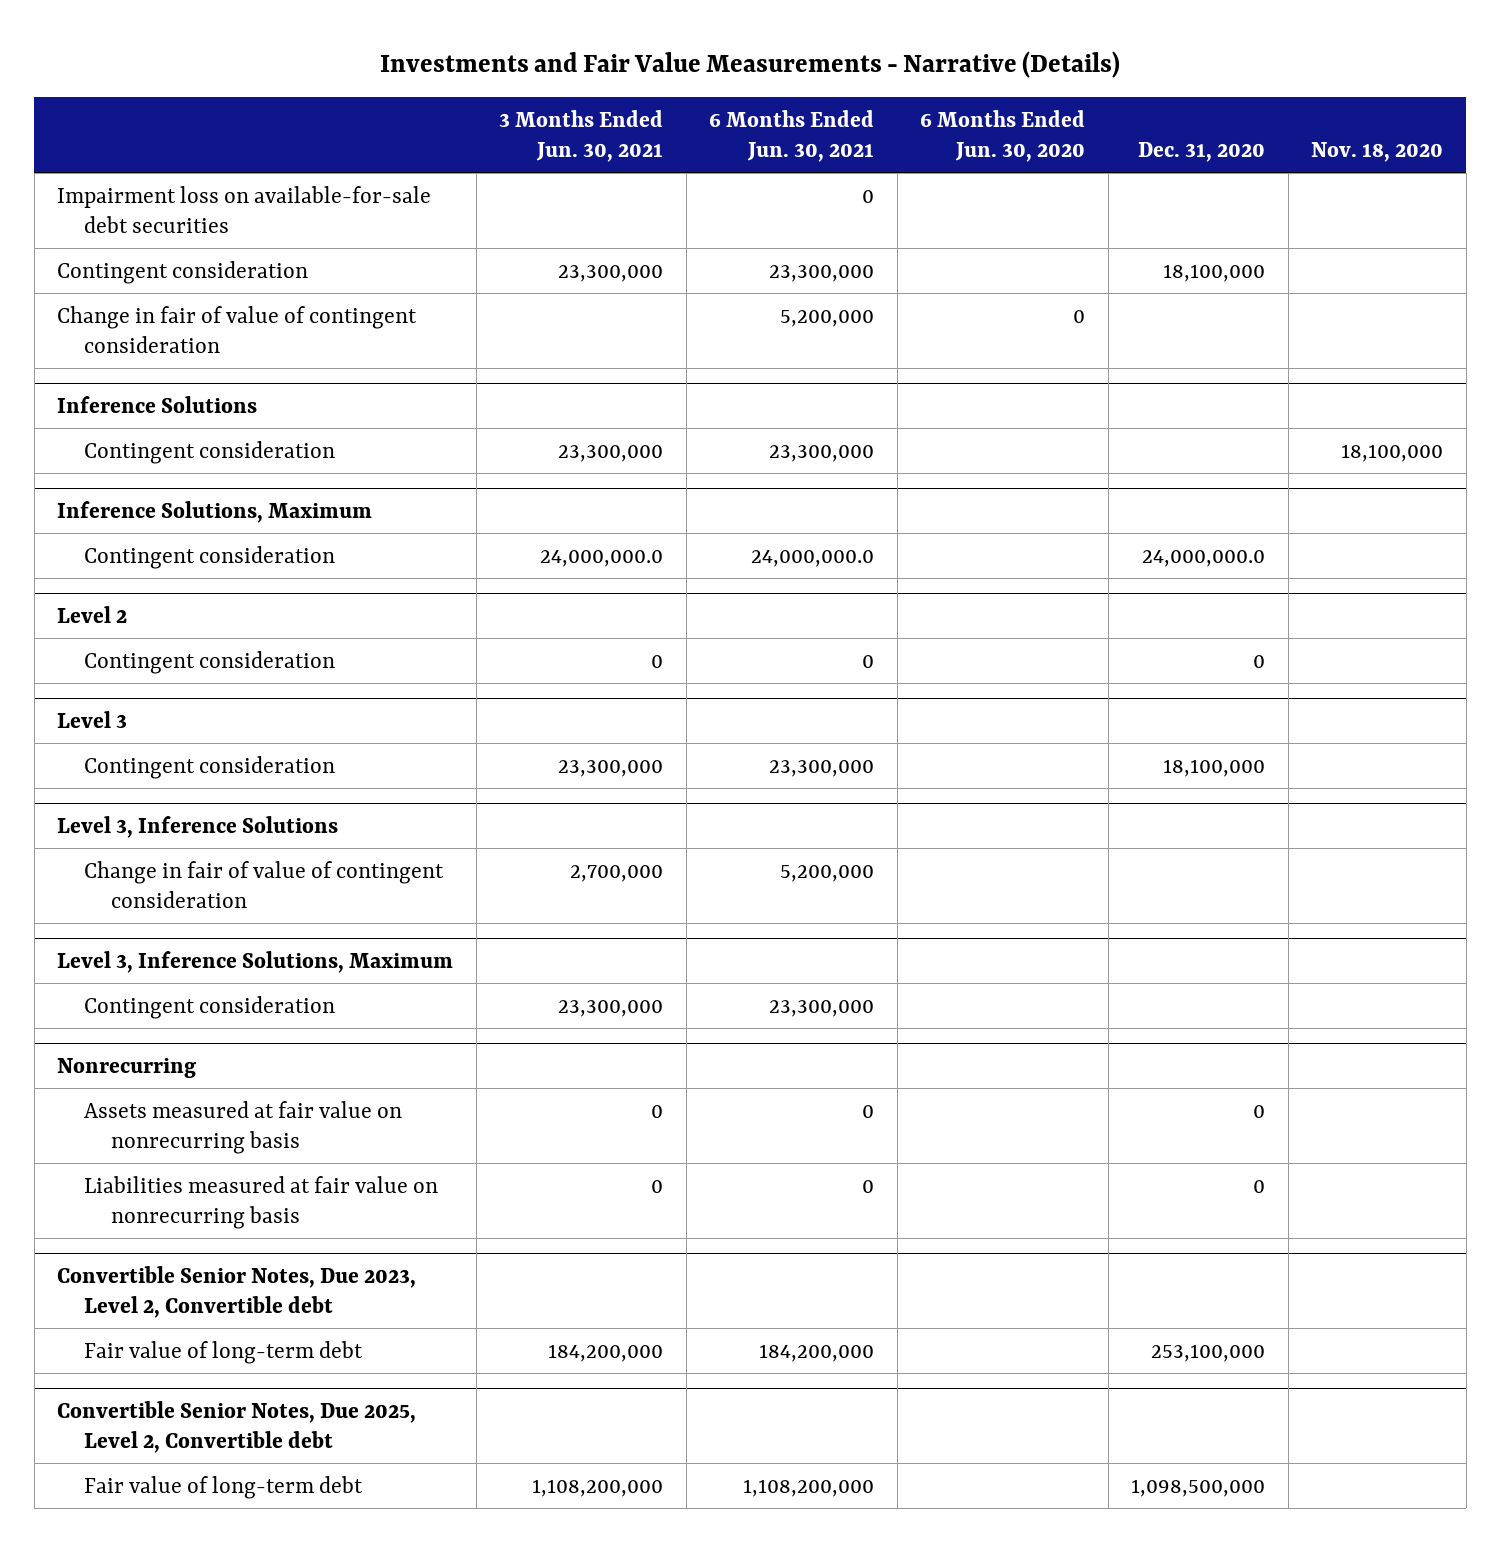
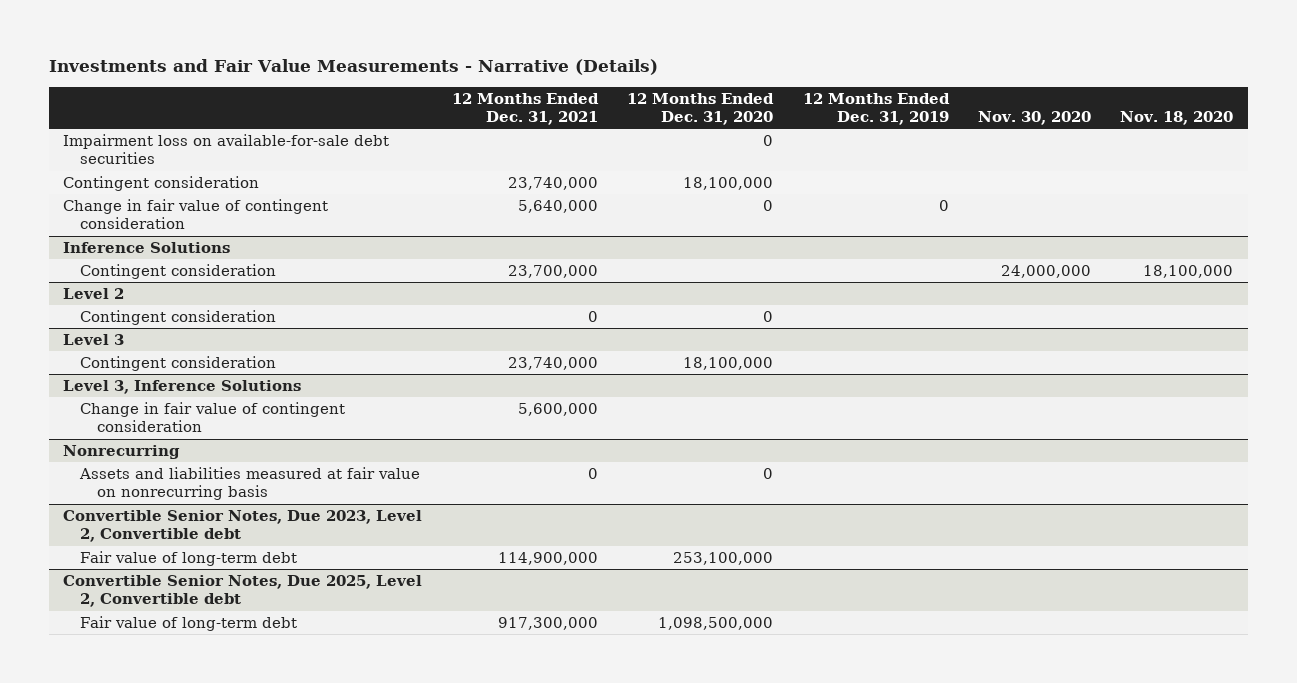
- | 3 Months Ended Jun. 30, 2021 | 6 Months Ended Jun. 30, 2021 | 6 Months Ended Jun. 30, 2020 | Dec. 31, 2020 | Nov. 18, 2020
+ | 12 Months Ended Dec. 31, 2021 | 12 Months Ended Dec. 31, 2020 | 12 Months Ended Dec. 31, 2019 | Nov. 30, 2020 | Nov. 18, 2020
- Change in fair of value of contingent consideration | | 5,200,000 | 0 | |
+ Change in fair value of contingent consideration | 5,640,000 | 0 | 0 | |
- Inference Solutions, Maximum
- Contingent consideration | 24,000,000.0 | 24,000,000.0 | | 24,000,000.0 |
@ Level 3, Inference Solutions
- Change in fair of value of contingent consideration | 2,700,000 | 5,200,000 | | |
- Level 3, Inference Solutions, Maximum
- Contingent consideration | 23,300,000 | 23,300,000 | | |
@ Level 3, Inference Solutions
+ Change in fair value of contingent consideration | 5,600,000 | | | |
@ Nonrecurring
- Assets measured at fair value on nonrecurring basis | 0 | 0 | | 0 |
- Liabilities measured at fair value on nonrecurring basis | 0 | 0 | | 0 |
+ Assets and liabilities measured at fair value on nonrecurring basis | 0 | 0 | | |

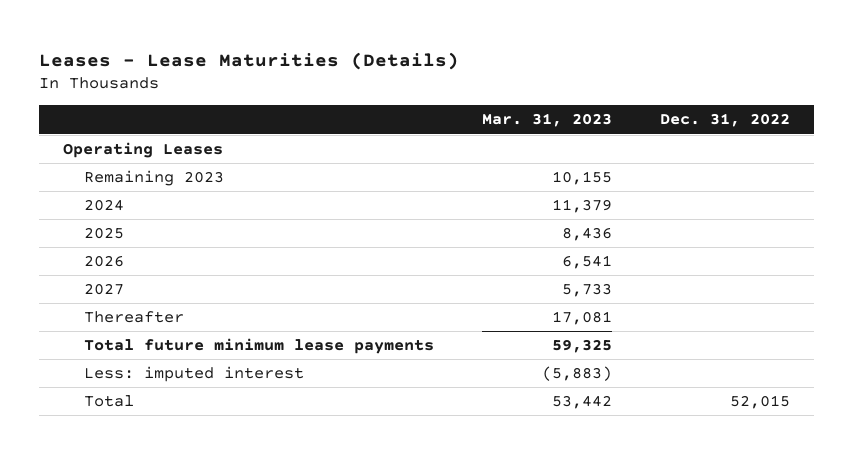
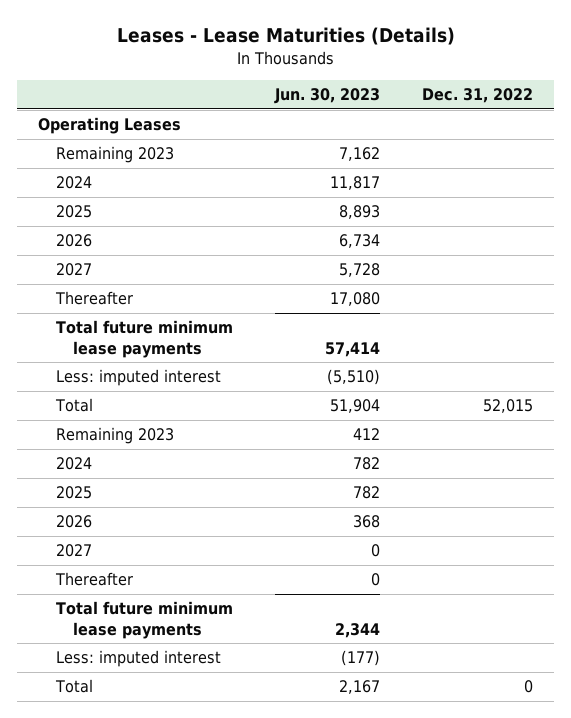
- | Mar. 31, 2023 | Dec. 31, 2022
+ | Jun. 30, 2023 | Dec. 31, 2022
+ Remaining 2023 | 412 |
+ 2024 | 782 |
+ 2025 | 782 |
+ 2026 | 368 |
+ 2027 | 0 |
+ Thereafter | 0 |
+ Total future minimum lease payments | 2,344 |
+ Less: imputed interest | (177) |
+ Total | 2,167 | 0

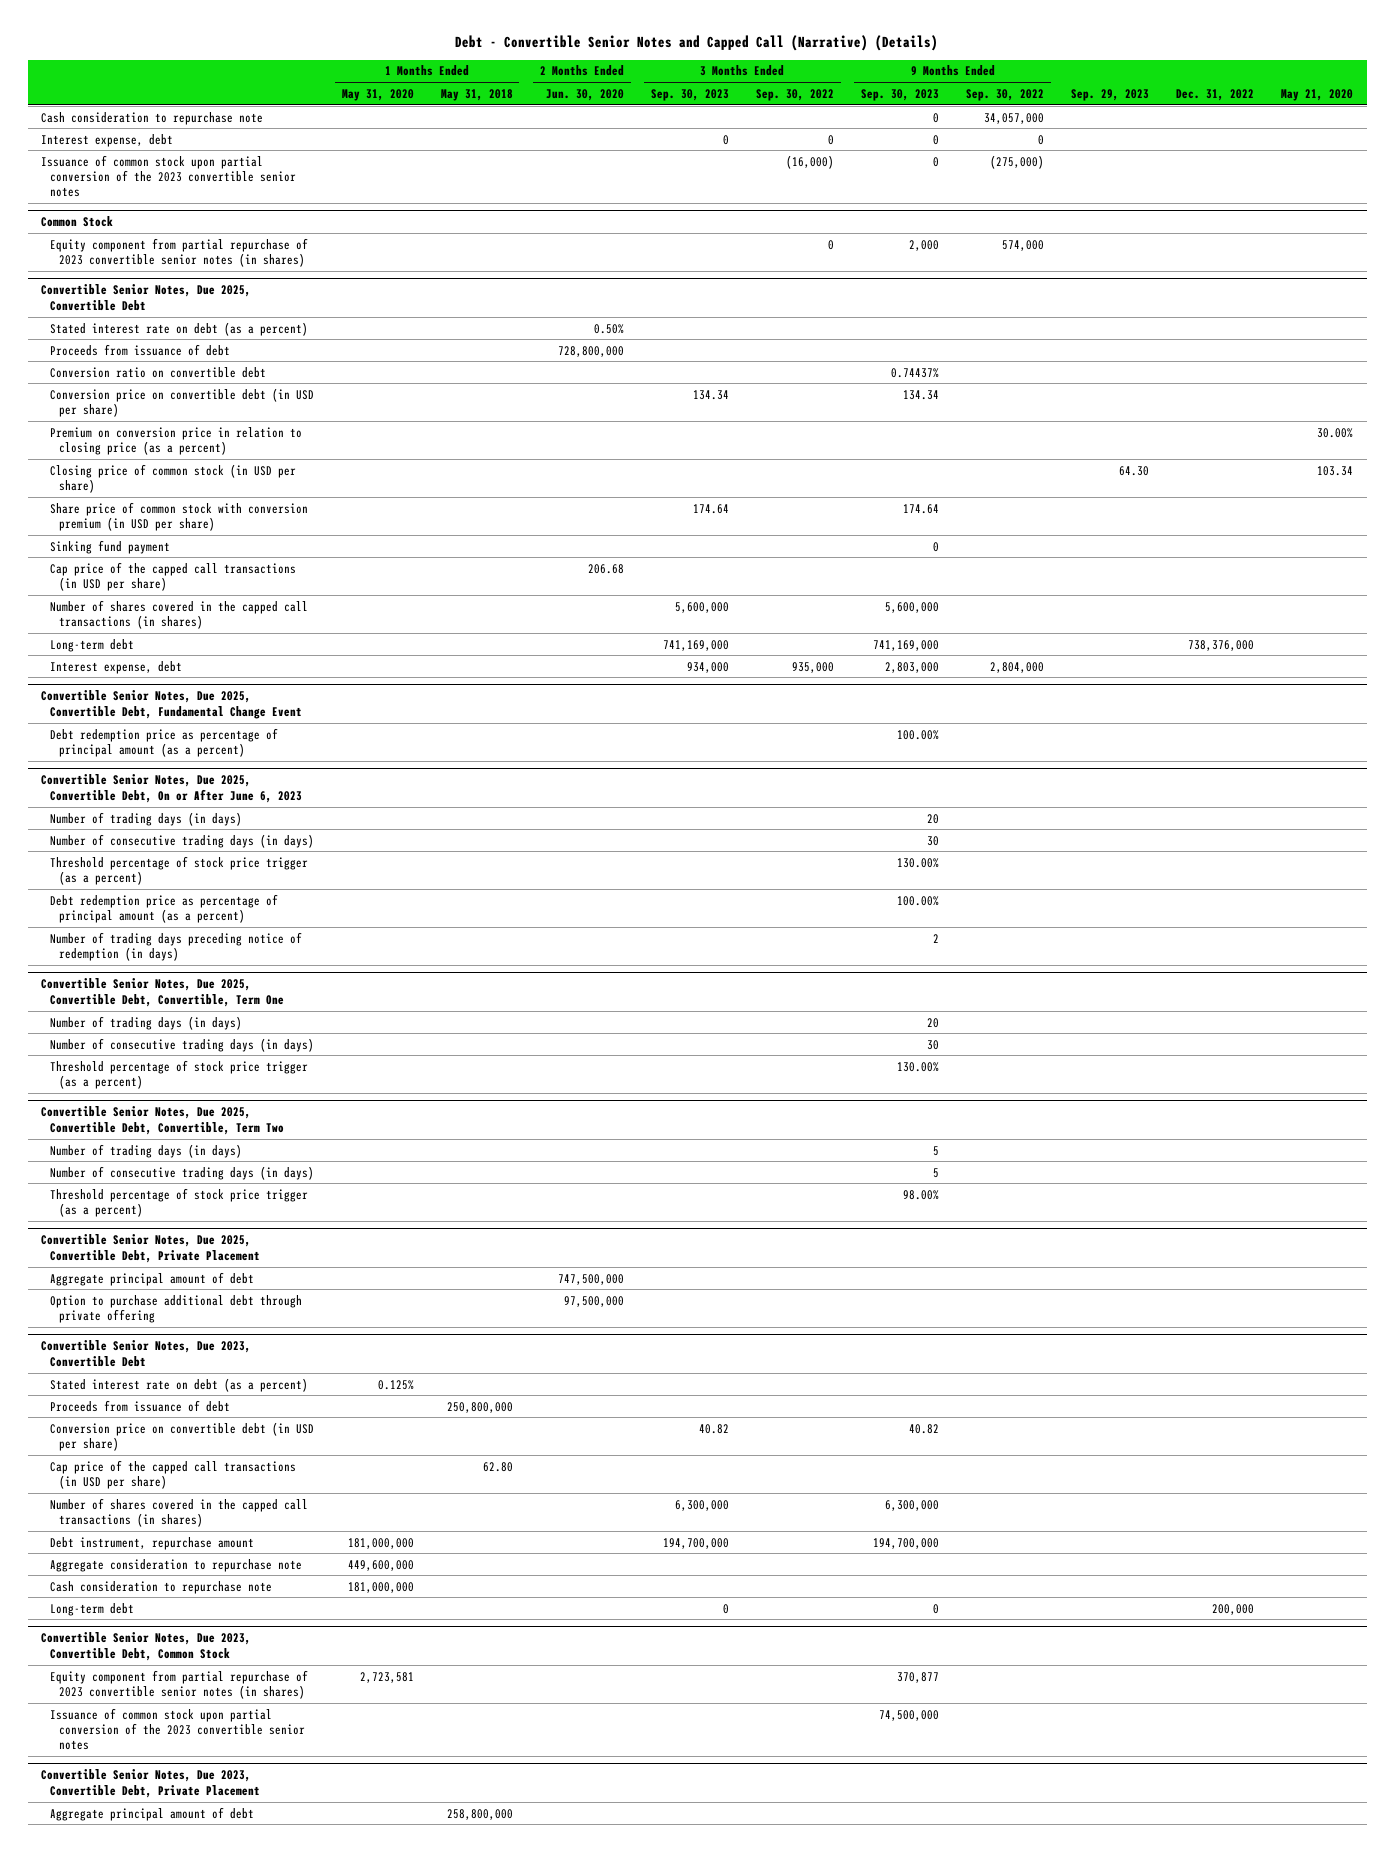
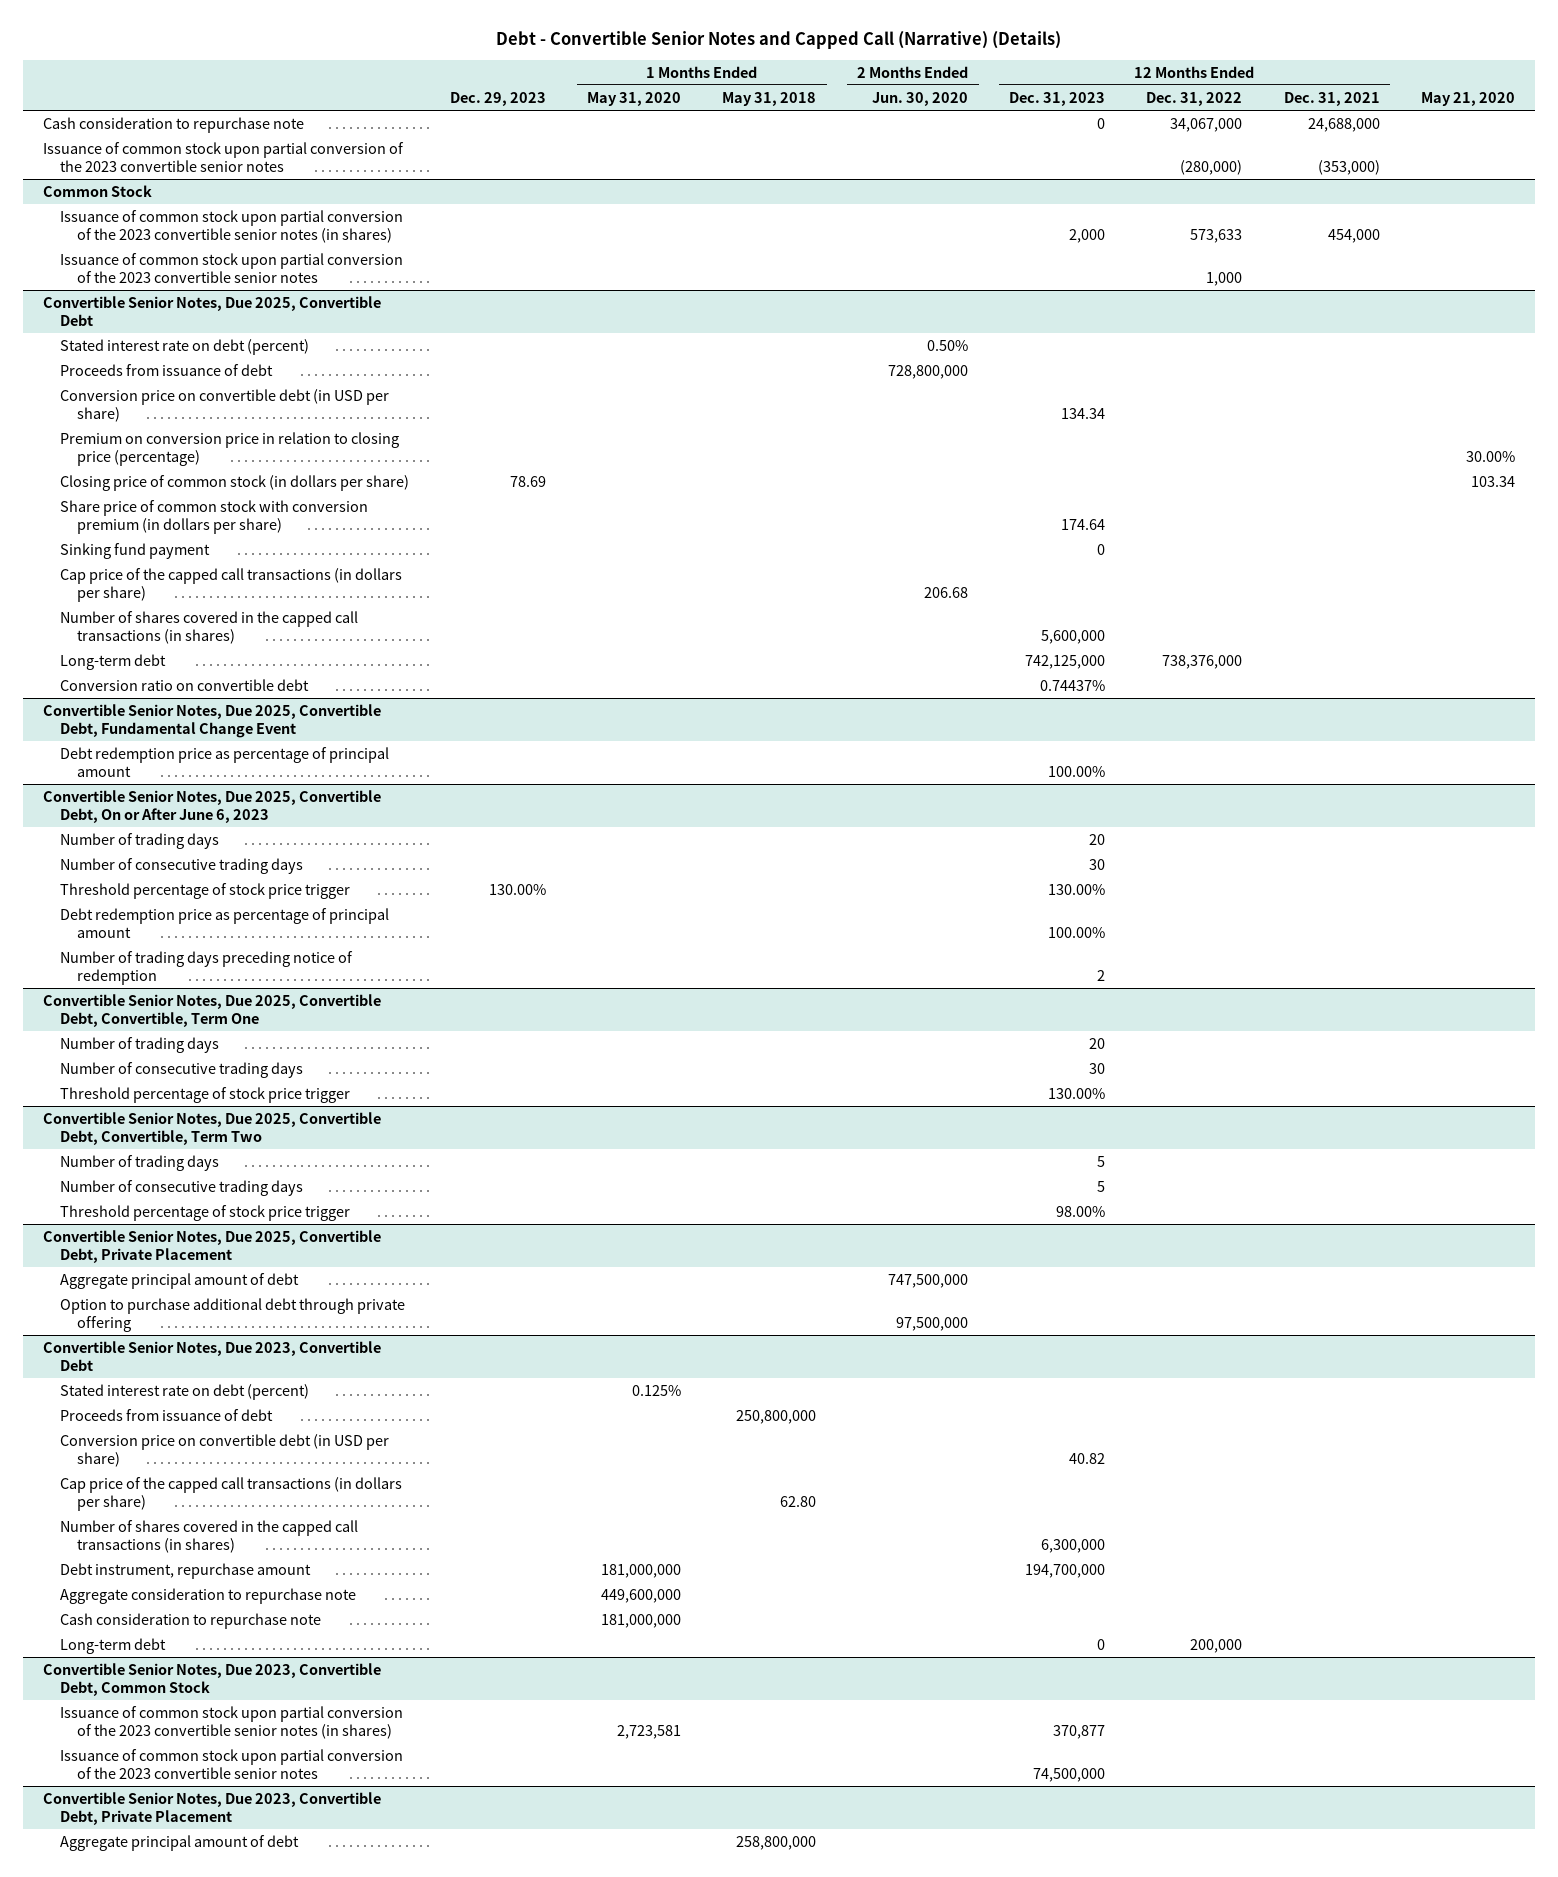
- | 1 Months Ended May 31, 2020 | 1 Months Ended May 31, 2018 | 2 Months Ended Jun. 30, 2020 | 3 Months Ended Sep. 30, 2023 | 3 Months Ended Sep. 30, 2022 | 9 Months Ended Sep. 30, 2023 | 9 Months Ended Sep. 30, 2022 | Sep. 29, 2023 | Dec. 31, 2022 | May 21, 2020
+ | Dec. 29, 2023 | 1 Months Ended May 31, 2020 | 1 Months Ended May 31, 2018 | 2 Months Ended Jun. 30, 2020 | 12 Months Ended Dec. 31, 2023 | 12 Months Ended Dec. 31, 2022 | 12 Months Ended Dec. 31, 2021 | May 21, 2020
- Interest expense, debt | | | | 0 | 0 | 0 | 0 | | |
@ Common Stock
- Equity component from partial repurchase of 2023 convertible senior notes (in shares) | | | | | 0 | 2,000 | 574,000 | | |
+ Issuance of common stock upon partial conversion of the 2023 convertible senior notes (in shares) | | | | | 2,000 | 573,633 | 454,000 |
+ Issuance of common stock upon partial conversion of the 2023 convertible senior notes | | | | | | 1,000 | |
@ Convertible Senior Notes, Due 2025, Convertible Debt
- Stated interest rate on debt (as a percent) | | | 0.50% | | | | | | |
+ Stated interest rate on debt (percent) | | | | 0.50% | | | |
- Premium on conversion price in relation to closing price (as a percent) | | | | | | | | | | 30.00%
- Closing price of common stock (in USD per share) | | | | | | | | 64.30 | | 103.34
- Share price of common stock with conversion premium (in USD per share) | | | | 174.64 | | 174.64 | | | |
+ Premium on conversion price in relation to closing price (percentage) | | | | | | | | 30.00%
+ Closing price of common stock (in dollars per share) | 78.69 | | | | | | | 103.34
+ Share price of common stock with conversion premium (in dollars per share) | | | | | 174.64 | | |
- Cap price of the capped call transactions (in USD per share) | | | 206.68 | | | | | | |
+ Cap price of the capped call transactions (in dollars per share) | | | | 206.68 | | | |
- Interest expense, debt | | | | 934,000 | 935,000 | 2,803,000 | 2,804,000 | | |
moved down: Conversion ratio on convertible debt | | | | | 0.74437% | | |
@ Convertible Senior Notes, Due 2025, Convertible Debt, Fundamental Change Event
- Debt redemption price as percentage of principal amount (as a percent) | | | | | | 100.00% | | | |
+ Debt redemption price as percentage of principal amount | | | | | 100.00% | | |
@ Convertible Senior Notes, Due 2025, Convertible Debt, On or After June 6, 2023
- Number of trading days (in days) | | | | | | 20 | | | |
- Number of consecutive trading days (in days) | | | | | | 30 | | | |
- Threshold percentage of stock price trigger (as a percent) | | | | | | 130.00% | | | |
- Debt redemption price as percentage of principal amount (as a percent) | | | | | | 100.00% | | | |
- Number of trading days preceding notice of redemption (in days) | | | | | | 2 | | | |
+ Number of trading days | | | | | 20 | | |
+ Number of consecutive trading days | | | | | 30 | | |
+ Threshold percentage of stock price trigger | 130.00% | | | | 130.00% | | |
+ Debt redemption price as percentage of principal amount | | | | | 100.00% | | |
+ Number of trading days preceding notice of redemption | | | | | 2 | | |
@ Convertible Senior Notes, Due 2025, Convertible Debt, Convertible, Term One
- Number of trading days (in days) | | | | | | 20 | | | |
- Number of consecutive trading days (in days) | | | | | | 30 | | | |
- Threshold percentage of stock price trigger (as a percent) | | | | | | 130.00% | | | |
+ Number of trading days | | | | | 20 | | |
+ Number of consecutive trading days | | | | | 30 | | |
+ Threshold percentage of stock price trigger | | | | | 130.00% | | |
@ Convertible Senior Notes, Due 2025, Convertible Debt, Convertible, Term Two
- Number of trading days (in days) | | | | | | 5 | | | |
- Number of consecutive trading days (in days) | | | | | | 5 | | | |
- Threshold percentage of stock price trigger (as a percent) | | | | | | 98.00% | | | |
+ Number of trading days | | | | | 5 | | |
+ Number of consecutive trading days | | | | | 5 | | |
+ Threshold percentage of stock price trigger | | | | | 98.00% | | |
@ Convertible Senior Notes, Due 2023, Convertible Debt
- Stated interest rate on debt (as a percent) | 0.125% | | | | | | | | |
+ Stated interest rate on debt (percent) | | 0.125% | | | | | |
- Cap price of the capped call transactions (in USD per share) | | 62.80 | | | | | | | |
+ Cap price of the capped call transactions (in dollars per share) | | | 62.80 | | | | |
@ Convertible Senior Notes, Due 2023, Convertible Debt, Common Stock
- Equity component from partial repurchase of 2023 convertible senior notes (in shares) | 2,723,581 | | | | | 370,877 | | | |
+ Issuance of common stock upon partial conversion of the 2023 convertible senior notes (in shares) | | 2,723,581 | | | 370,877 | | |

